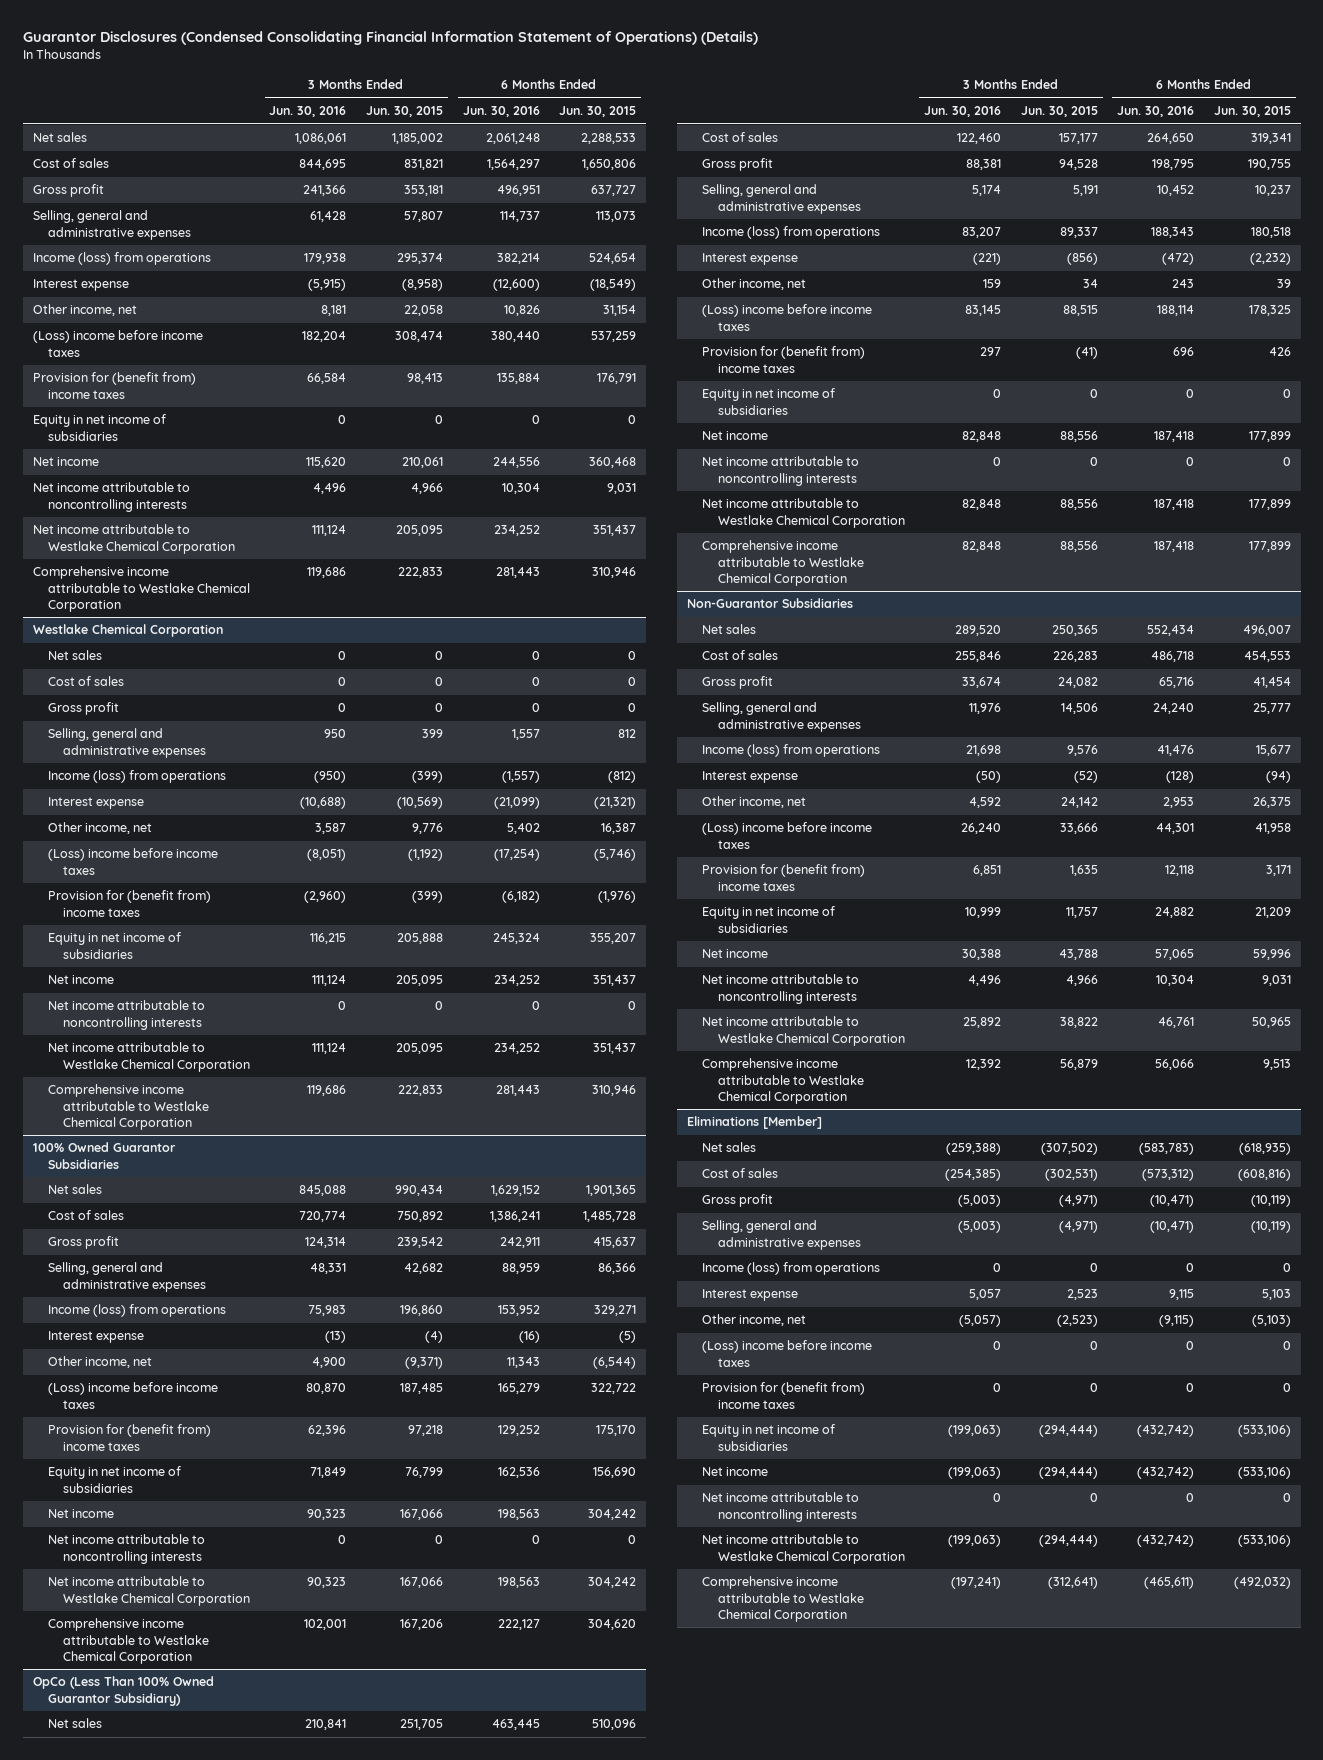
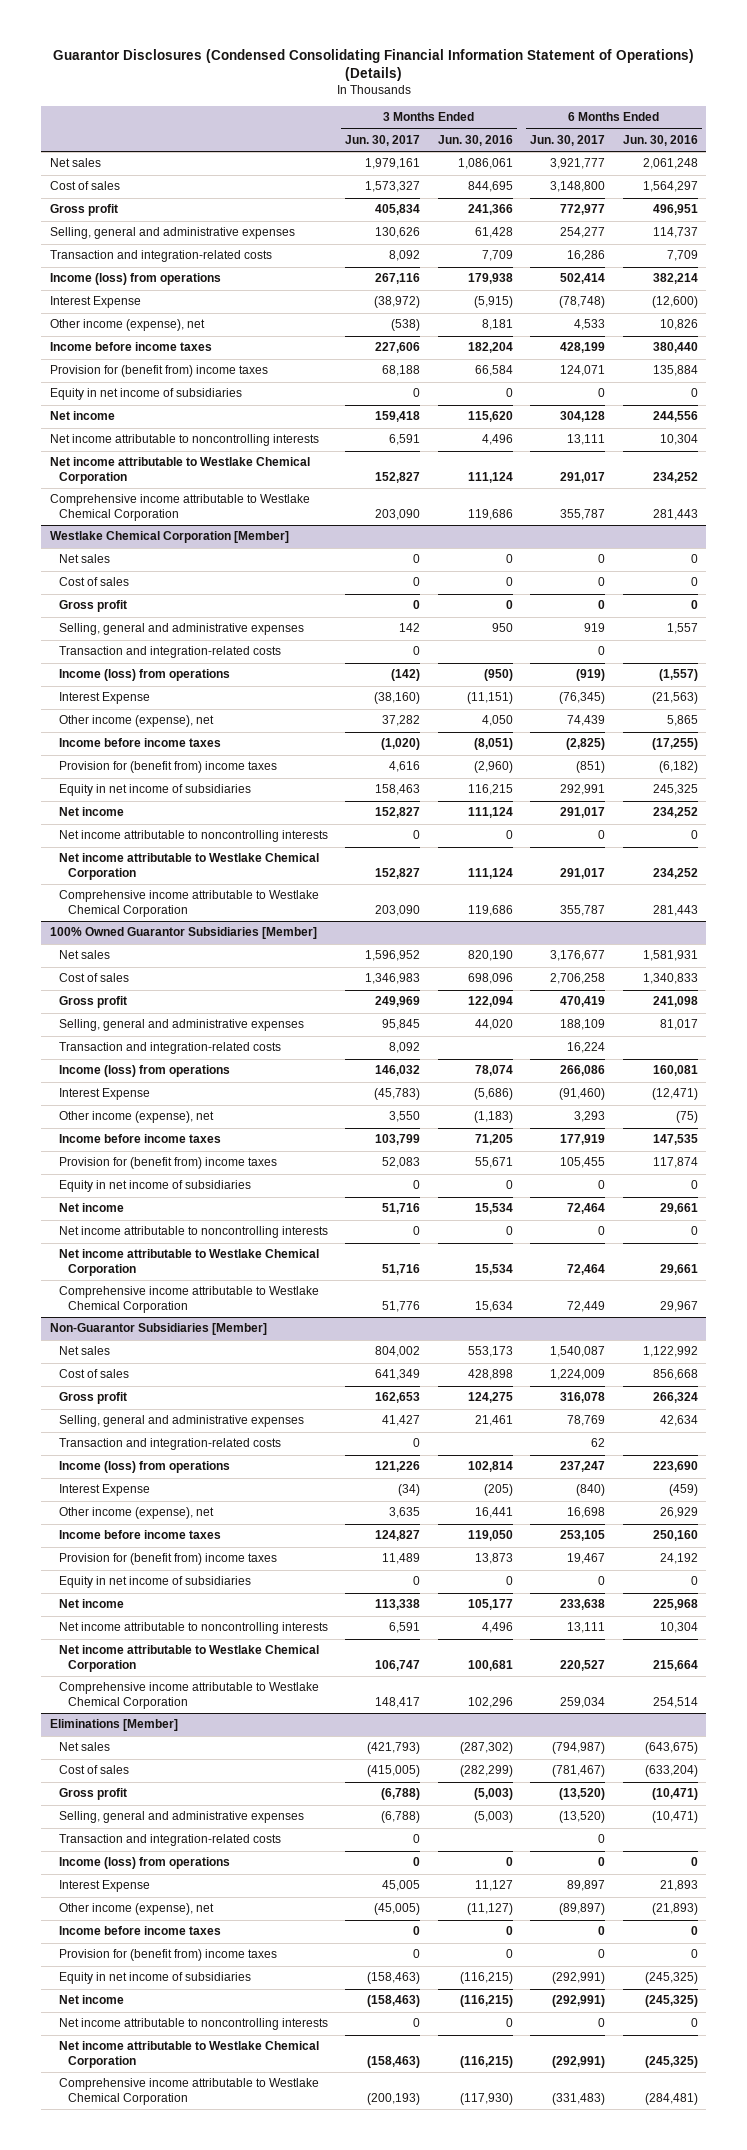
- | 3 Months Ended Jun. 30, 2016 | 3 Months Ended Jun. 30, 2015 | 6 Months Ended Jun. 30, 2016 | 6 Months Ended Jun. 30, 2015
+ | 3 Months Ended Jun. 30, 2017 | 3 Months Ended Jun. 30, 2016 | 6 Months Ended Jun. 30, 2017 | 6 Months Ended Jun. 30, 2016
+ Transaction and integration-related costs | 8,092 | 7,709 | 16,286 | 7,709
- Interest expense | (5,915) | (8,958) | (12,600) | (18,549)
- Other income, net | 8,181 | 22,058 | 10,826 | 31,154
- (Loss) income before income taxes | 182,204 | 308,474 | 380,440 | 537,259
+ Interest Expense | (38,972) | (5,915) | (78,748) | (12,600)
+ Other income (expense), net | (538) | 8,181 | 4,533 | 10,826
+ Income before income taxes | 227,606 | 182,204 | 428,199 | 380,440
- Westlake Chemical Corporation
+ Westlake Chemical Corporation [Member]
+ Transaction and integration-related costs | 0 | | 0 |
- Interest expense | (10,688) | (10,569) | (21,099) | (21,321)
- Other income, net | 3,587 | 9,776 | 5,402 | 16,387
- (Loss) income before income taxes | (8,051) | (1,192) | (17,254) | (5,746)
+ Interest Expense | (38,160) | (11,151) | (76,345) | (21,563)
+ Other income (expense), net | 37,282 | 4,050 | 74,439 | 5,865
+ Income before income taxes | (1,020) | (8,051) | (2,825) | (17,255)
- Equity in net income of subsidiaries | 116,215 | 205,888 | 245,324 | 355,207
+ Equity in net income of subsidiaries | 158,463 | 116,215 | 292,991 | 245,325
- 100% Owned Guarantor Subsidiaries
- Net sales | 845,088 | 990,434 | 1,629,152 | 1,901,365
- Cost of sales | 720,774 | 750,892 | 1,386,241 | 1,485,728
- Gross profit | 124,314 | 239,542 | 242,911 | 415,637
- Selling, general and administrative expenses | 48,331 | 42,682 | 88,959 | 86,366
- Income (loss) from operations | 75,983 | 196,860 | 153,952 | 329,271
- Interest expense | (13) | (4) | (16) | (5)
- Other income, net | 4,900 | (9,371) | 11,343 | (6,544)
- (Loss) income before income taxes | 80,870 | 187,485 | 165,279 | 322,722
- Provision for (benefit from) income taxes | 62,396 | 97,218 | 129,252 | 175,170
- Equity in net income of subsidiaries | 71,849 | 76,799 | 162,536 | 156,690
- Net income | 90,323 | 167,066 | 198,563 | 304,242
- Net income attributable to noncontrolling interests | 0 | 0 | 0 | 0
- Net income attributable to Westlake Chemical Corporation | 90,323 | 167,066 | 198,563 | 304,242
- Comprehensive income attributable to Westlake Chemical Corporation | 102,001 | 167,206 | 222,127 | 304,620
- OpCo (Less Than 100% Owned Guarantor Subsidiary)
- Net sales | 210,841 | 251,705 | 463,445 | 510,096
- Cost of sales | 122,460 | 157,177 | 264,650 | 319,341
- Gross profit | 88,381 | 94,528 | 198,795 | 190,755
- Selling, general and administrative expenses | 5,174 | 5,191 | 10,452 | 10,237
- Income (loss) from operations | 83,207 | 89,337 | 188,343 | 180,518
- Interest expense | (221) | (856) | (472) | (2,232)
- Other income, net | 159 | 34 | 243 | 39
- (Loss) income before income taxes | 83,145 | 88,515 | 188,114 | 178,325
- Provision for (benefit from) income taxes | 297 | (41) | 696 | 426
+ 100% Owned Guarantor Subsidiaries [Member]
+ Net sales | 1,596,952 | 820,190 | 3,176,677 | 1,581,931
+ Cost of sales | 1,346,983 | 698,096 | 2,706,258 | 1,340,833
+ Gross profit | 249,969 | 122,094 | 470,419 | 241,098
+ Selling, general and administrative expenses | 95,845 | 44,020 | 188,109 | 81,017
+ Transaction and integration-related costs | 8,092 | | 16,224 |
+ Income (loss) from operations | 146,032 | 78,074 | 266,086 | 160,081
+ Interest Expense | (45,783) | (5,686) | (91,460) | (12,471)
+ Other income (expense), net | 3,550 | (1,183) | 3,293 | (75)
+ Income before income taxes | 103,799 | 71,205 | 177,919 | 147,535
+ Provision for (benefit from) income taxes | 52,083 | 55,671 | 105,455 | 117,874
- Net income | 82,848 | 88,556 | 187,418 | 177,899
+ Net income | 51,716 | 15,534 | 72,464 | 29,661
- Net income attributable to Westlake Chemical Corporation | 82,848 | 88,556 | 187,418 | 177,899
- Comprehensive income attributable to Westlake Chemical Corporation | 82,848 | 88,556 | 187,418 | 177,899
- Non-Guarantor Subsidiaries
- Net sales | 289,520 | 250,365 | 552,434 | 496,007
- Cost of sales | 255,846 | 226,283 | 486,718 | 454,553
- Gross profit | 33,674 | 24,082 | 65,716 | 41,454
- Selling, general and administrative expenses | 11,976 | 14,506 | 24,240 | 25,777
- Income (loss) from operations | 21,698 | 9,576 | 41,476 | 15,677
- Interest expense | (50) | (52) | (128) | (94)
- Other income, net | 4,592 | 24,142 | 2,953 | 26,375
- (Loss) income before income taxes | 26,240 | 33,666 | 44,301 | 41,958
- Provision for (benefit from) income taxes | 6,851 | 1,635 | 12,118 | 3,171
- Equity in net income of subsidiaries | 10,999 | 11,757 | 24,882 | 21,209
- Net income | 30,388 | 43,788 | 57,065 | 59,996
+ Net income attributable to Westlake Chemical Corporation | 51,716 | 15,534 | 72,464 | 29,661
+ Comprehensive income attributable to Westlake Chemical Corporation | 51,776 | 15,634 | 72,449 | 29,967
+ Non-Guarantor Subsidiaries [Member]
+ Net sales | 804,002 | 553,173 | 1,540,087 | 1,122,992
+ Cost of sales | 641,349 | 428,898 | 1,224,009 | 856,668
+ Gross profit | 162,653 | 124,275 | 316,078 | 266,324
+ Selling, general and administrative expenses | 41,427 | 21,461 | 78,769 | 42,634
+ Transaction and integration-related costs | 0 | | 62 |
+ Income (loss) from operations | 121,226 | 102,814 | 237,247 | 223,690
+ Interest Expense | (34) | (205) | (840) | (459)
+ Other income (expense), net | 3,635 | 16,441 | 16,698 | 26,929
+ Income before income taxes | 124,827 | 119,050 | 253,105 | 250,160
+ Provision for (benefit from) income taxes | 11,489 | 13,873 | 19,467 | 24,192
+ Equity in net income of subsidiaries | 0 | 0 | 0 | 0
+ Net income | 113,338 | 105,177 | 233,638 | 225,968
- Net income attributable to Westlake Chemical Corporation | 25,892 | 38,822 | 46,761 | 50,965
- Comprehensive income attributable to Westlake Chemical Corporation | 12,392 | 56,879 | 56,066 | 9,513
+ Net income attributable to Westlake Chemical Corporation | 106,747 | 100,681 | 220,527 | 215,664
+ Comprehensive income attributable to Westlake Chemical Corporation | 148,417 | 102,296 | 259,034 | 254,514
@ Eliminations [Member]
- Net sales | (259,388) | (307,502) | (583,783) | (618,935)
- Cost of sales | (254,385) | (302,531) | (573,312) | (608,816)
+ Net sales | (421,793) | (287,302) | (794,987) | (643,675)
+ Cost of sales | (415,005) | (282,299) | (781,467) | (633,204)
+ Transaction and integration-related costs | 0 | | 0 |
- Interest expense | 5,057 | 2,523 | 9,115 | 5,103
- Other income, net | (5,057) | (2,523) | (9,115) | (5,103)
- (Loss) income before income taxes | 0 | 0 | 0 | 0
+ Interest Expense | 45,005 | 11,127 | 89,897 | 21,893
+ Other income (expense), net | (45,005) | (11,127) | (89,897) | (21,893)
+ Income before income taxes | 0 | 0 | 0 | 0
- Equity in net income of subsidiaries | (199,063) | (294,444) | (432,742) | (533,106)
- Net income | (199,063) | (294,444) | (432,742) | (533,106)
+ Equity in net income of subsidiaries | (158,463) | (116,215) | (292,991) | (245,325)
+ Net income | (158,463) | (116,215) | (292,991) | (245,325)
- Net income attributable to Westlake Chemical Corporation | (199,063) | (294,444) | (432,742) | (533,106)
- Comprehensive income attributable to Westlake Chemical Corporation | (197,241) | (312,641) | (465,611) | (492,032)
+ Net income attributable to Westlake Chemical Corporation | (158,463) | (116,215) | (292,991) | (245,325)
+ Comprehensive income attributable to Westlake Chemical Corporation | (200,193) | (117,930) | (331,483) | (284,481)

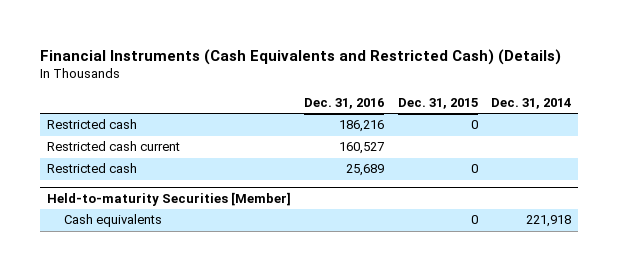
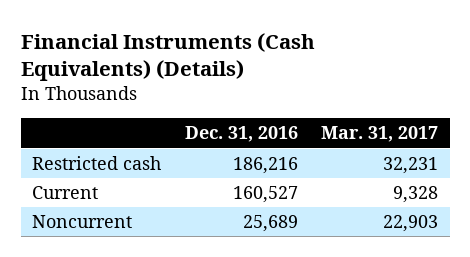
- Financial Instruments (Cash Equivalents and Restricted Cash) (Details)
+ Financial Instruments (Cash Equivalents) (Details)
- | Dec. 31, 2016 | Dec. 31, 2015 | Dec. 31, 2014
+ | Dec. 31, 2016 | Mar. 31, 2017
- Restricted cash current | 160,527 | |
- Restricted cash | 25,689 | 0 |
- Held-to-maturity Securities [Member]
- Cash equivalents | | 0 | 221,918
+ Current | 160,527 | 9,328
+ Noncurrent | 25,689 | 22,903

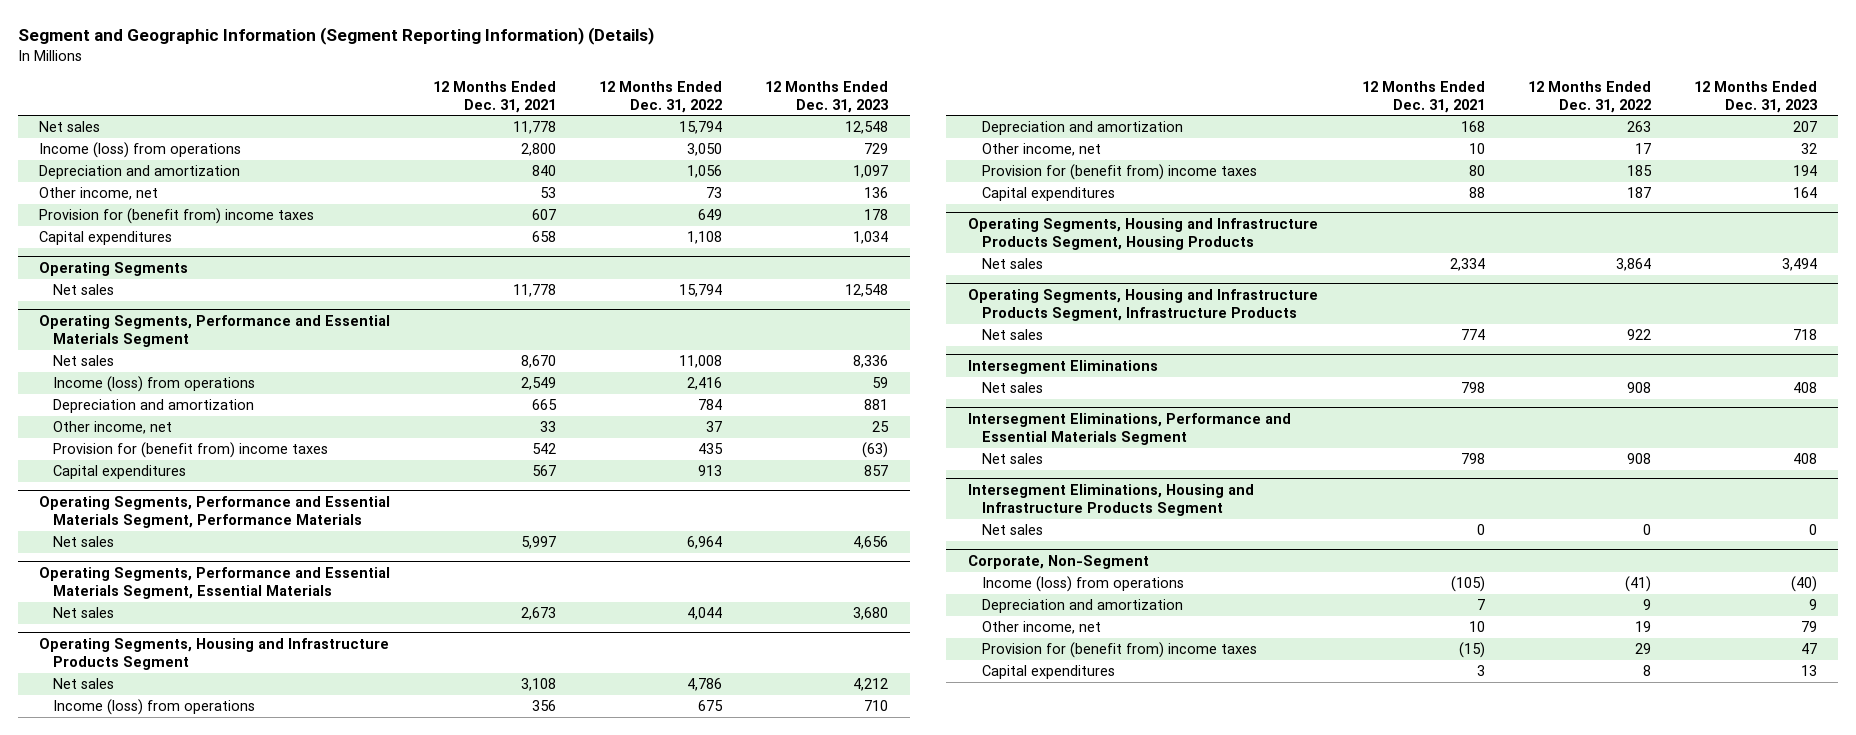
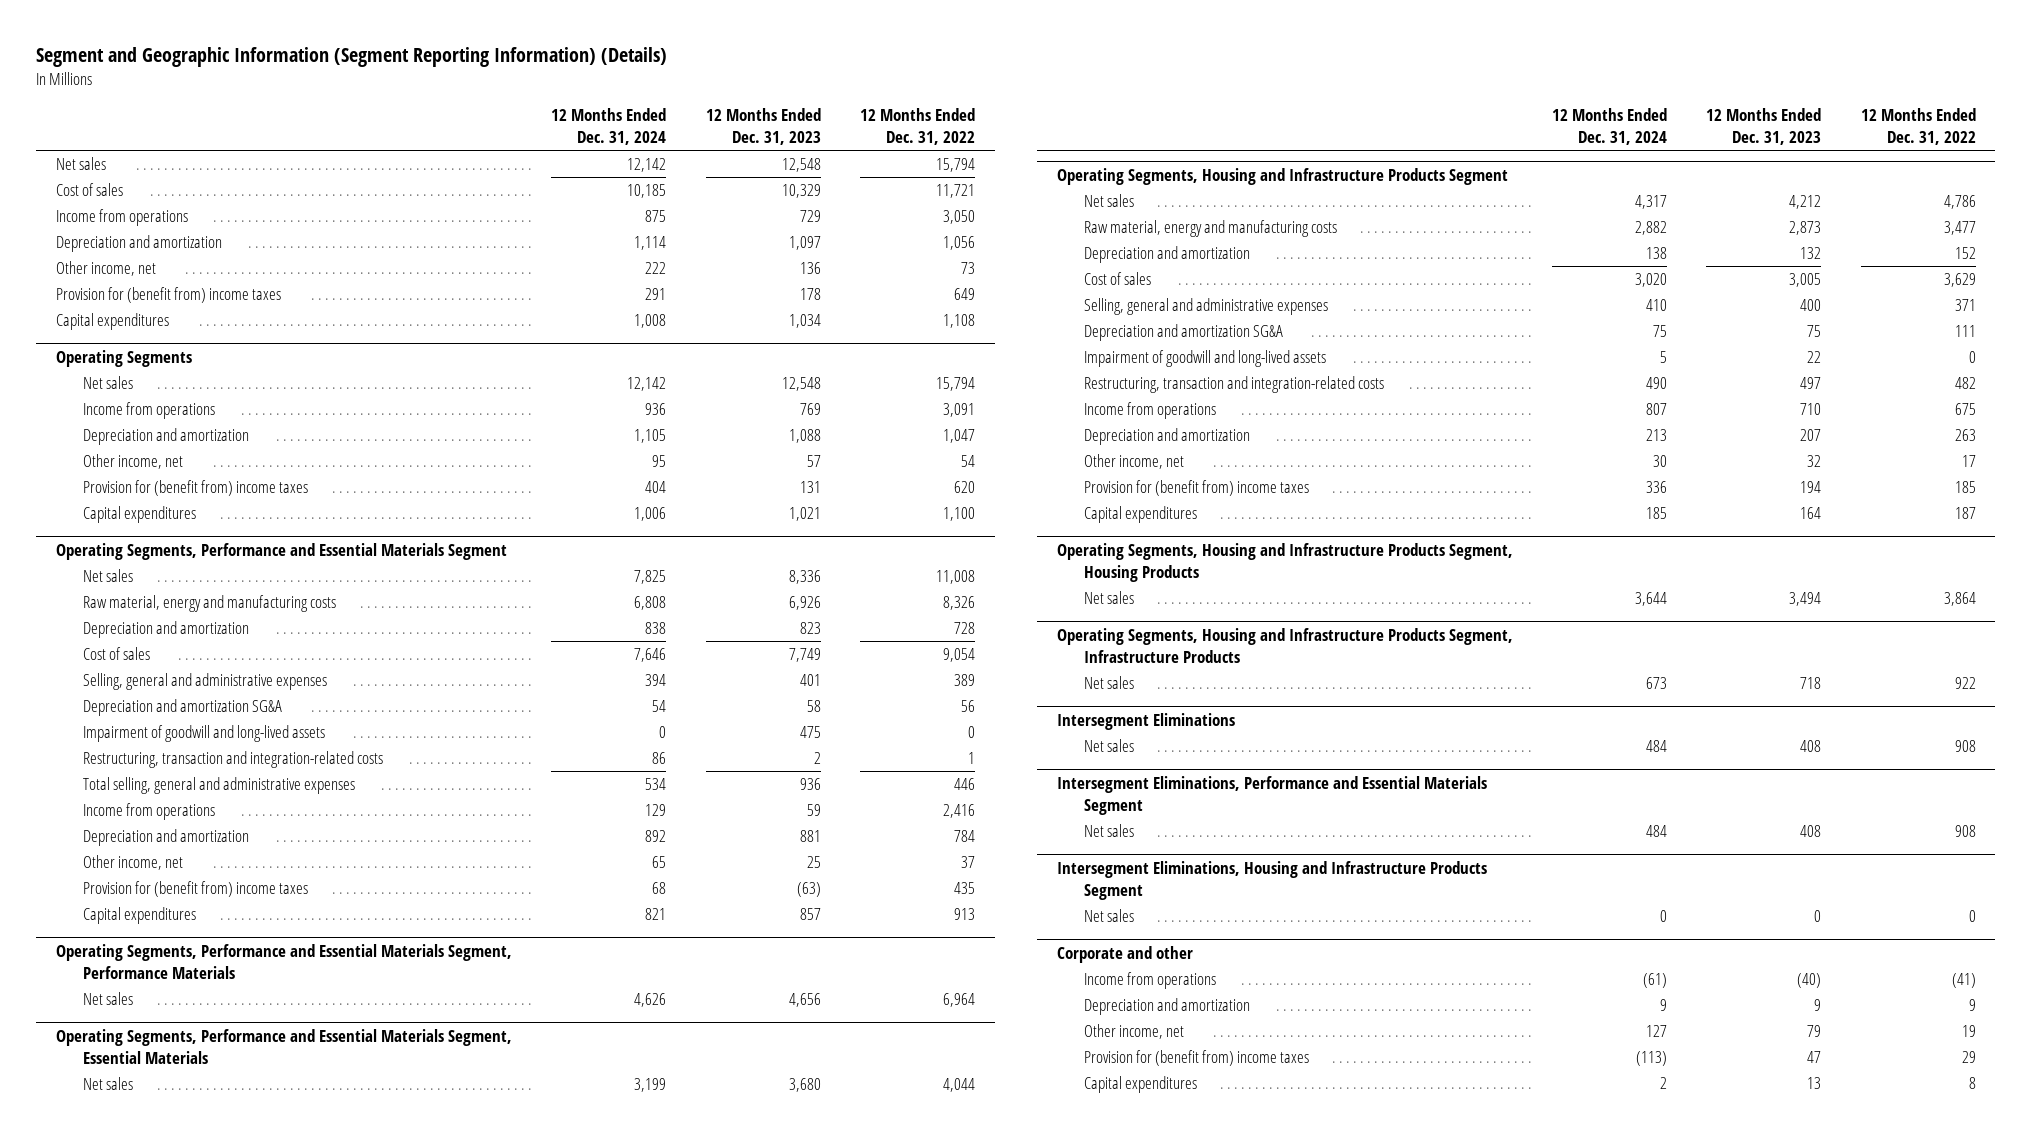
- | 12 Months Ended Dec. 31, 2021 | 12 Months Ended Dec. 31, 2022 | 12 Months Ended Dec. 31, 2023
+ | 12 Months Ended Dec. 31, 2024 | 12 Months Ended Dec. 31, 2023 | 12 Months Ended Dec. 31, 2022
- Income (loss) from operations | 2,800 | 3,050 | 729
+ Cost of sales | 10,185 | 10,329 | 11,721
+ Income from operations | 875 | 729 | 3,050
@ Operating Segments
+ Income from operations | 936 | 769 | 3,091
+ Depreciation and amortization | 1,105 | 1,088 | 1,047
+ Other income, net | 95 | 57 | 54
+ Provision for (benefit from) income taxes | 404 | 131 | 620
+ Capital expenditures | 1,006 | 1,021 | 1,100
@ Operating Segments, Performance and Essential Materials Segment
- Income (loss) from operations | 2,549 | 2,416 | 59
+ Raw material, energy and manufacturing costs | 6,808 | 6,926 | 8,326
+ Depreciation and amortization | 838 | 823 | 728
+ Cost of sales | 7,646 | 7,749 | 9,054
+ Selling, general and administrative expenses | 394 | 401 | 389
+ Depreciation and amortization SG&A | 54 | 58 | 56
+ Impairment of goodwill and long-lived assets | 0 | 475 | 0
+ Restructuring, transaction and integration-related costs | 86 | 2 | 1
+ Total selling, general and administrative expenses | 534 | 936 | 446
+ Income from operations | 129 | 59 | 2,416
@ Operating Segments, Housing and Infrastructure Products Segment
- Income (loss) from operations | 356 | 675 | 710
+ Raw material, energy and manufacturing costs | 2,882 | 2,873 | 3,477
+ Depreciation and amortization | 138 | 132 | 152
+ Cost of sales | 3,020 | 3,005 | 3,629
+ Selling, general and administrative expenses | 410 | 400 | 371
+ Depreciation and amortization SG&A | 75 | 75 | 111
+ Impairment of goodwill and long-lived assets | 5 | 22 | 0
+ Restructuring, transaction and integration-related costs | 490 | 497 | 482
+ Income from operations | 807 | 710 | 675
- Corporate, Non-Segment
- Income (loss) from operations | (105) | (41) | (40)
+ Corporate and other
+ Income from operations | (61) | (40) | (41)

